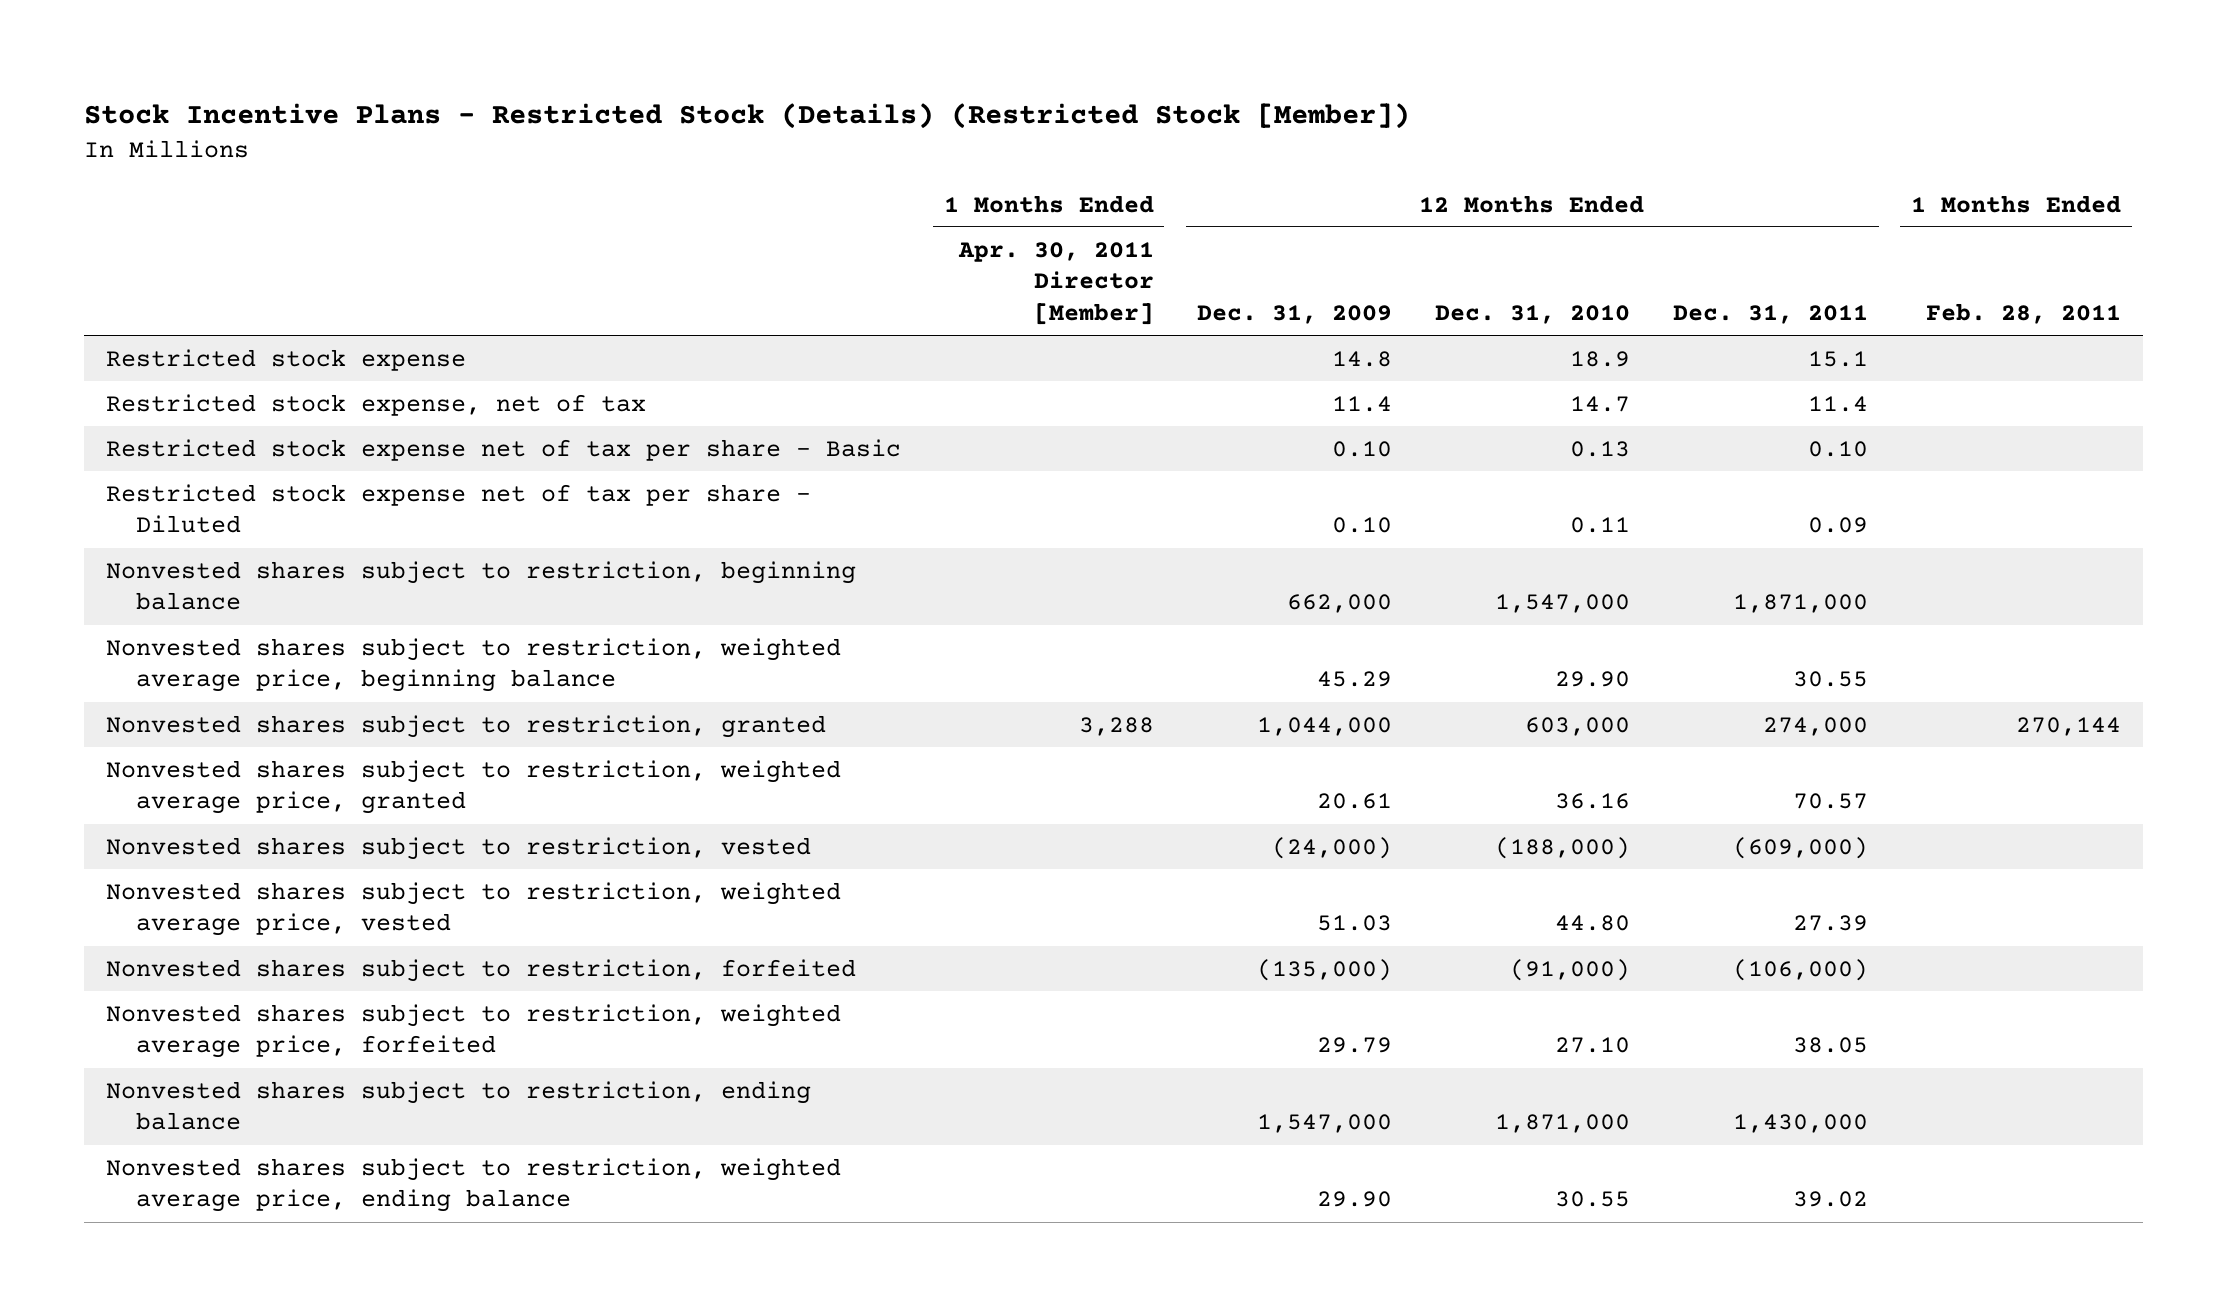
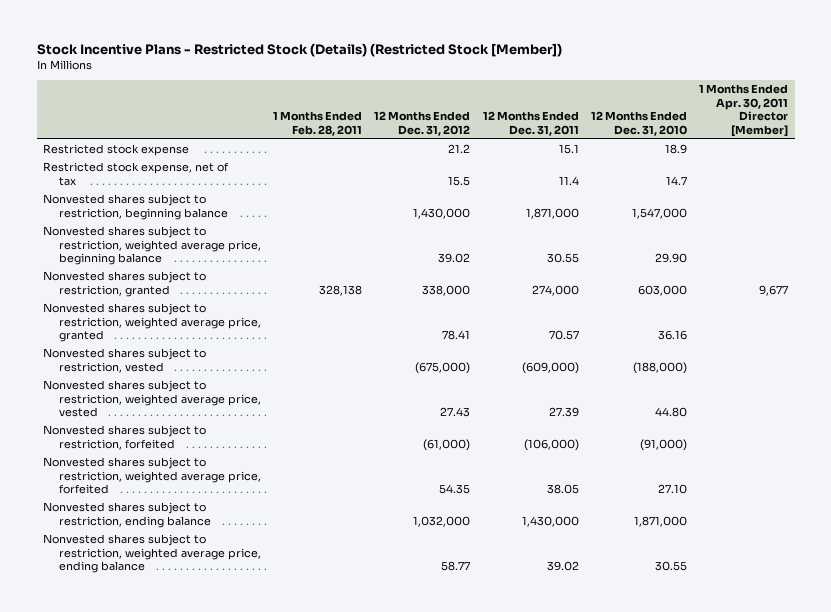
- | 1 Months Ended Apr. 30, 2011 Director [Member] | 12 Months Ended Dec. 31, 2009 | 12 Months Ended Dec. 31, 2010 | 12 Months Ended Dec. 31, 2011 | 1 Months Ended Feb. 28, 2011
+ | 1 Months Ended Feb. 28, 2011 | 12 Months Ended Dec. 31, 2012 | 12 Months Ended Dec. 31, 2011 | 12 Months Ended Dec. 31, 2010 | 1 Months Ended Apr. 30, 2011 Director [Member]
- Restricted stock expense net of tax per share - Basic | | 0.10 | 0.13 | 0.10 |
- Restricted stock expense net of tax per share - Diluted | | 0.10 | 0.11 | 0.09 |
- Nonvested shares subject to restriction, granted | 3,288 | 1,044,000 | 603,000 | 274,000 | 270,144
+ Nonvested shares subject to restriction, granted | 328,138 | 338,000 | 274,000 | 603,000 | 9,677

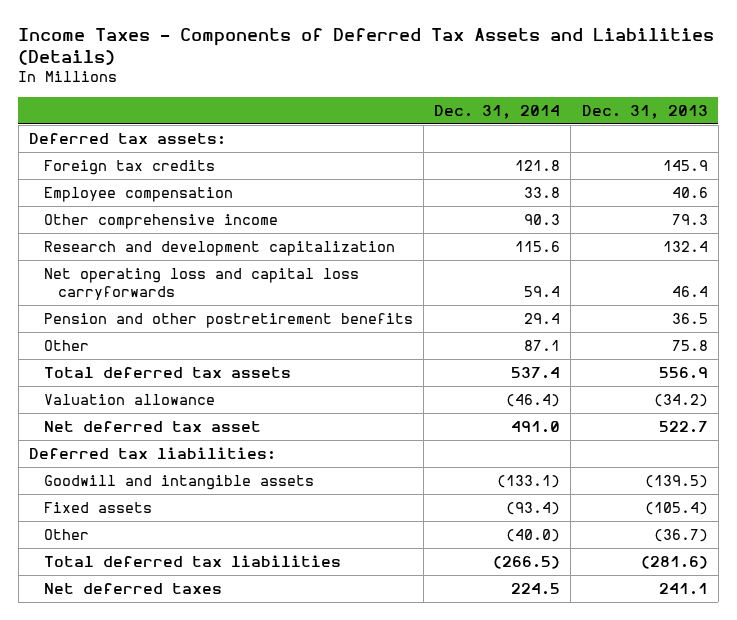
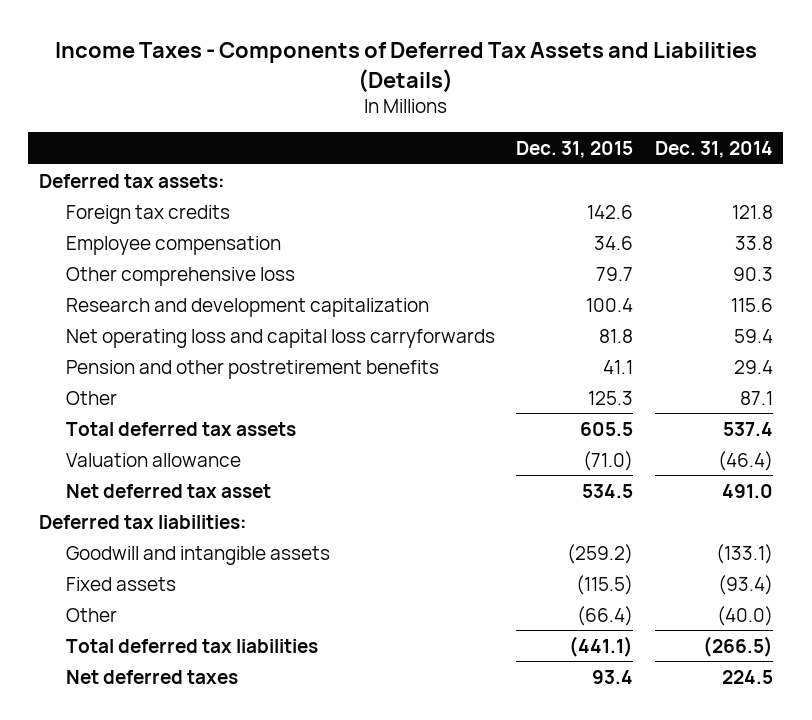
- | Dec. 31, 2014 | Dec. 31, 2013
+ | Dec. 31, 2015 | Dec. 31, 2014
- Other comprehensive income | 90.3 | 79.3
+ Other comprehensive loss | 79.7 | 90.3

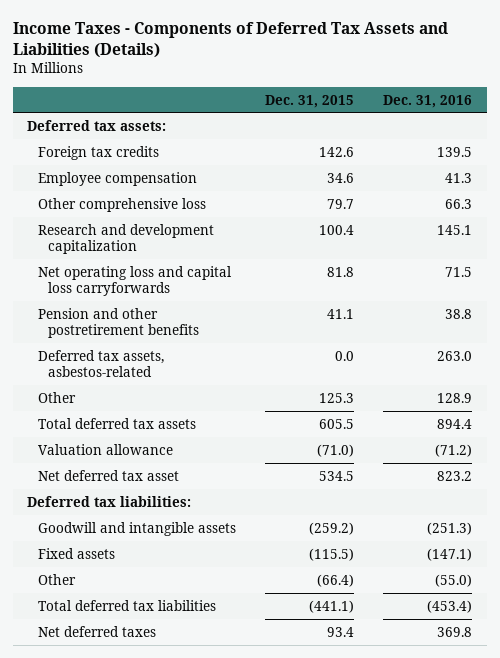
- | Dec. 31, 2015 | Dec. 31, 2014
+ | Dec. 31, 2015 | Dec. 31, 2016
+ Deferred tax assets, asbestos-related | 0.0 | 263.0

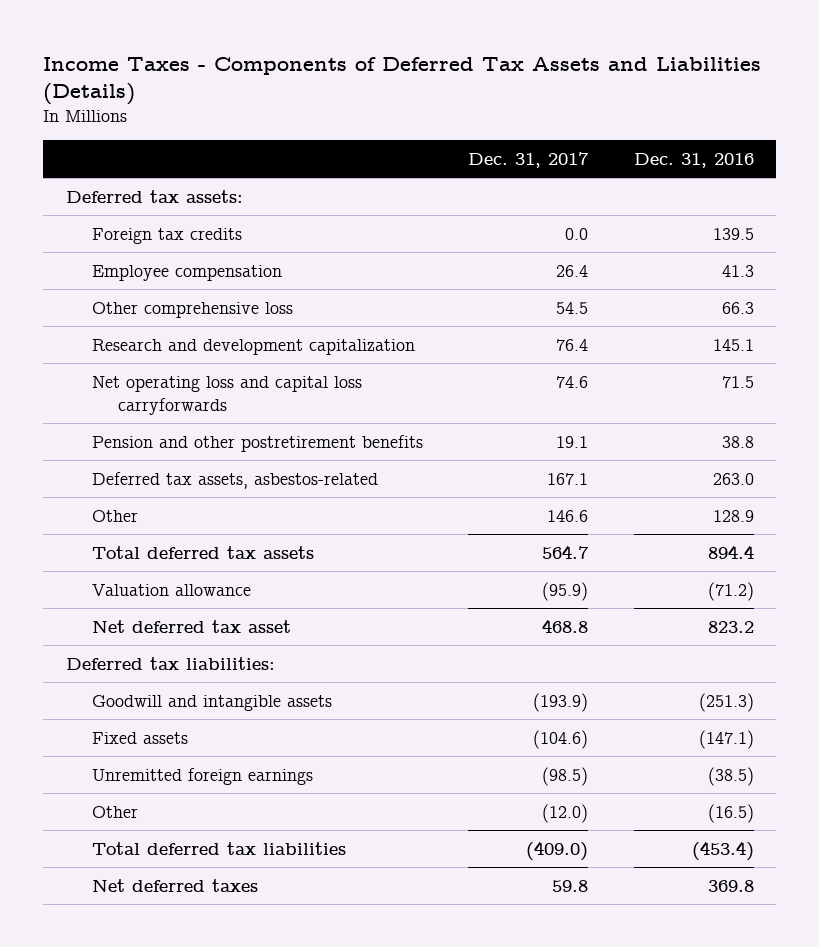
- | Dec. 31, 2015 | Dec. 31, 2016
+ | Dec. 31, 2017 | Dec. 31, 2016
- Other | (66.4) | (55.0)
+ Unremitted foreign earnings | (98.5) | (38.5)
+ Other | (12.0) | (16.5)

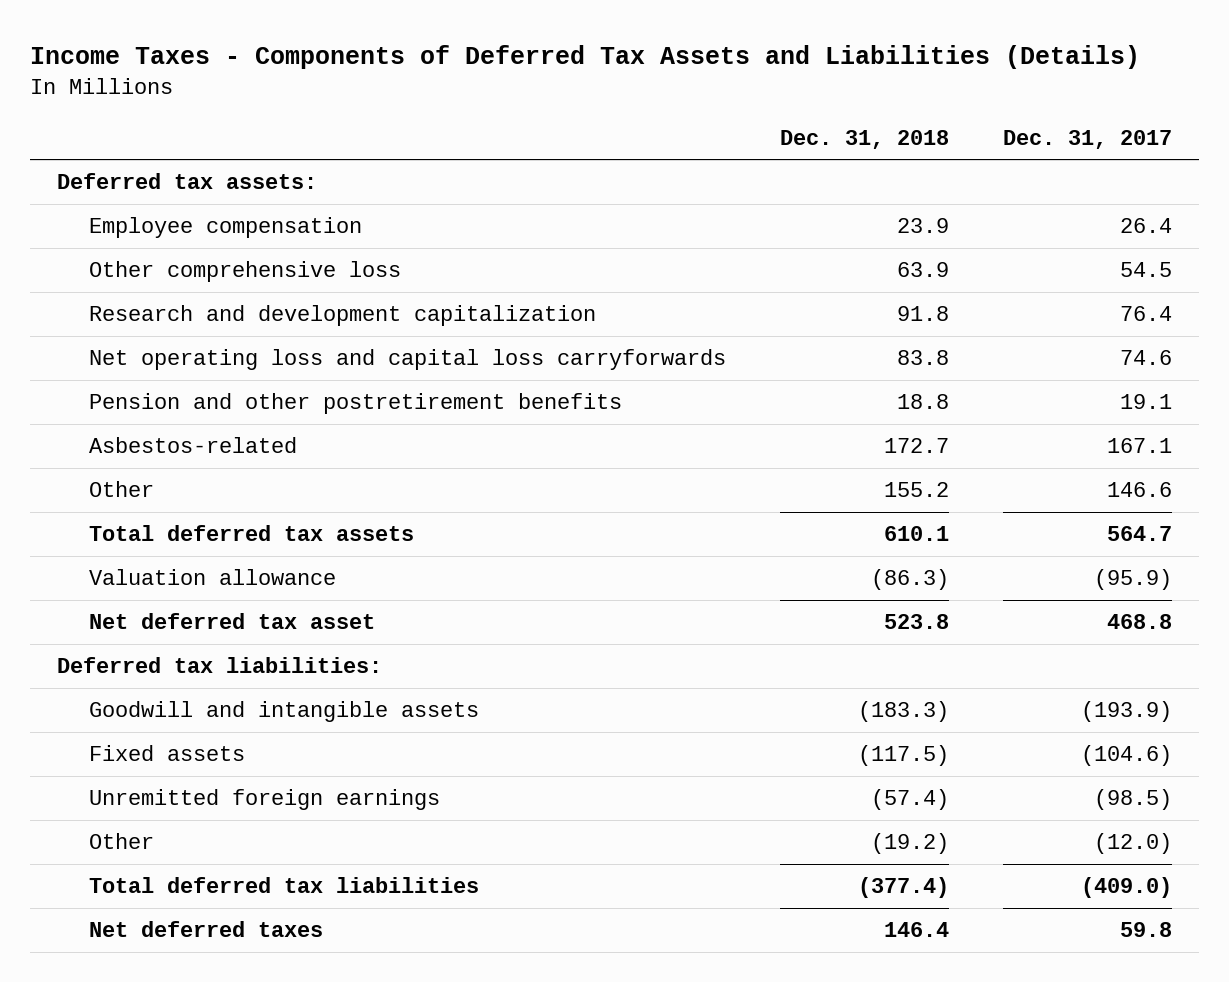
- | Dec. 31, 2017 | Dec. 31, 2016
+ | Dec. 31, 2018 | Dec. 31, 2017
- Foreign tax credits | 0.0 | 139.5
- Deferred tax assets, asbestos-related | 167.1 | 263.0
+ Asbestos-related | 172.7 | 167.1

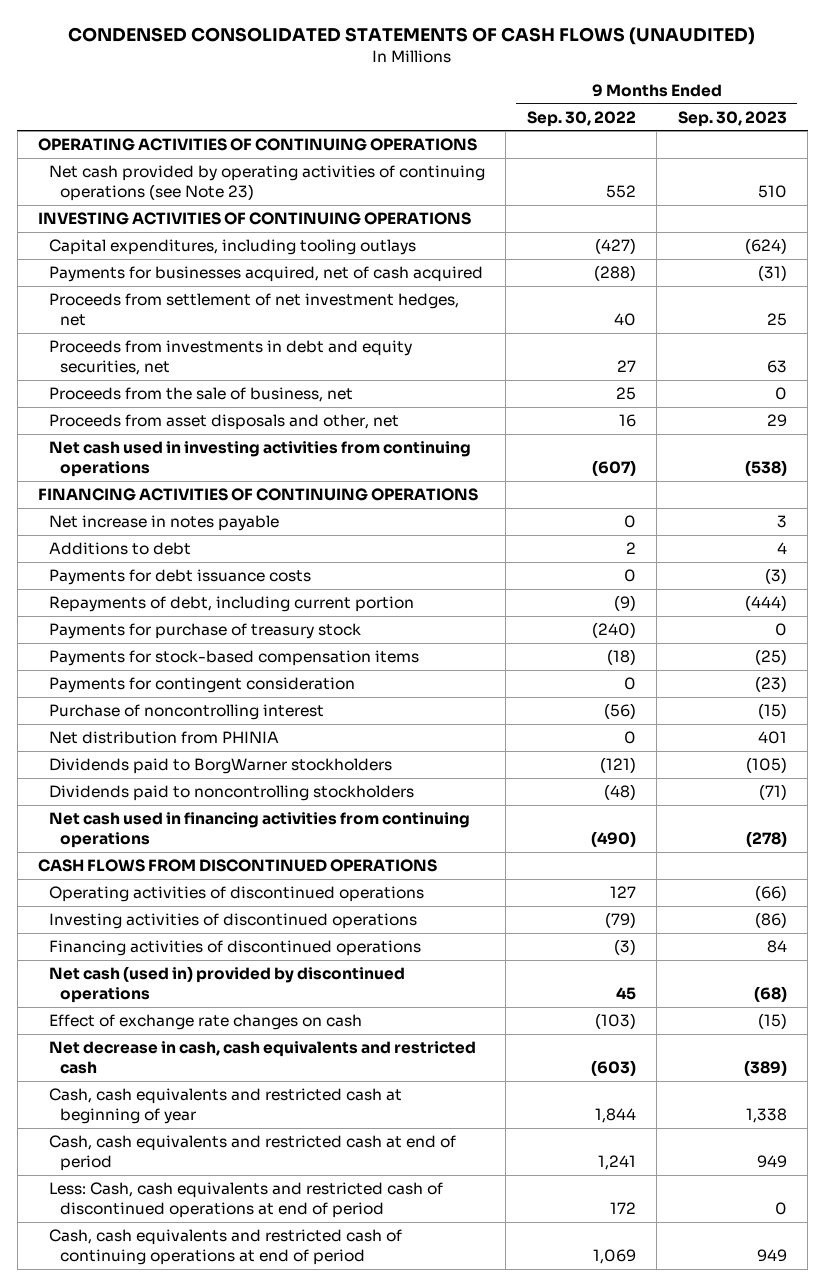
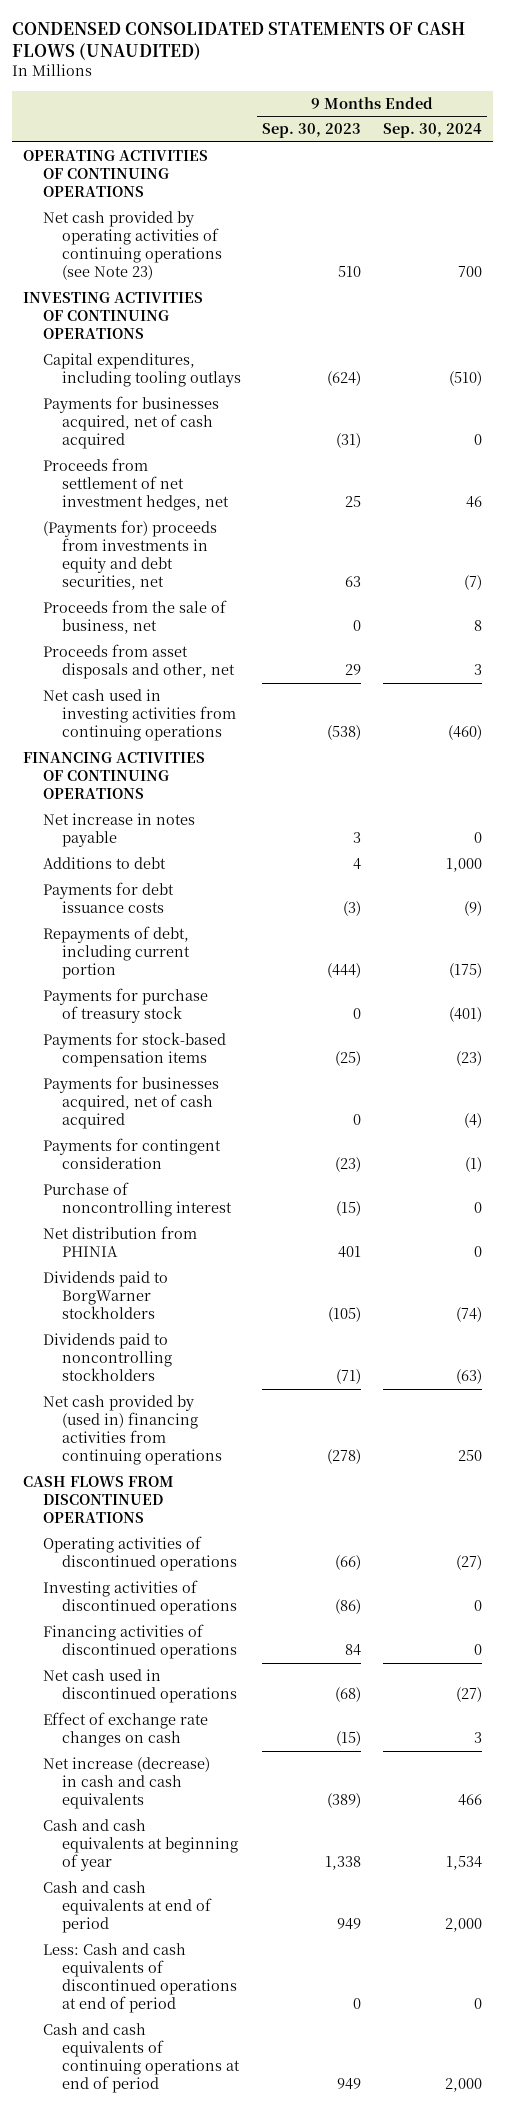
- | 9 Months Ended Sep. 30, 2022 | 9 Months Ended Sep. 30, 2023
+ | 9 Months Ended Sep. 30, 2023 | 9 Months Ended Sep. 30, 2024
- Proceeds from investments in debt and equity securities, net | 27 | 63
+ (Payments for) proceeds from investments in equity and debt securities, net | 63 | (7)
+ Payments for businesses acquired, net of cash acquired | 0 | (4)
- Net cash used in financing activities from continuing operations | (490) | (278)
+ Net cash provided by (used in) financing activities from continuing operations | (278) | 250
- Net cash (used in) provided by discontinued operations | 45 | (68)
+ Net cash used in discontinued operations | (68) | (27)
- Net decrease in cash, cash equivalents and restricted cash | (603) | (389)
- Cash, cash equivalents and restricted cash at beginning of year | 1,844 | 1,338
- Cash, cash equivalents and restricted cash at end of period | 1,241 | 949
- Less: Cash, cash equivalents and restricted cash of discontinued operations at end of period | 172 | 0
- Cash, cash equivalents and restricted cash of continuing operations at end of period | 1,069 | 949
+ Net increase (decrease) in cash and cash equivalents | (389) | 466
+ Cash and cash equivalents at beginning of year | 1,338 | 1,534
+ Cash and cash equivalents at end of period | 949 | 2,000
+ Less: Cash and cash equivalents of discontinued operations at end of period | 0 | 0
+ Cash and cash equivalents of continuing operations at end of period | 949 | 2,000

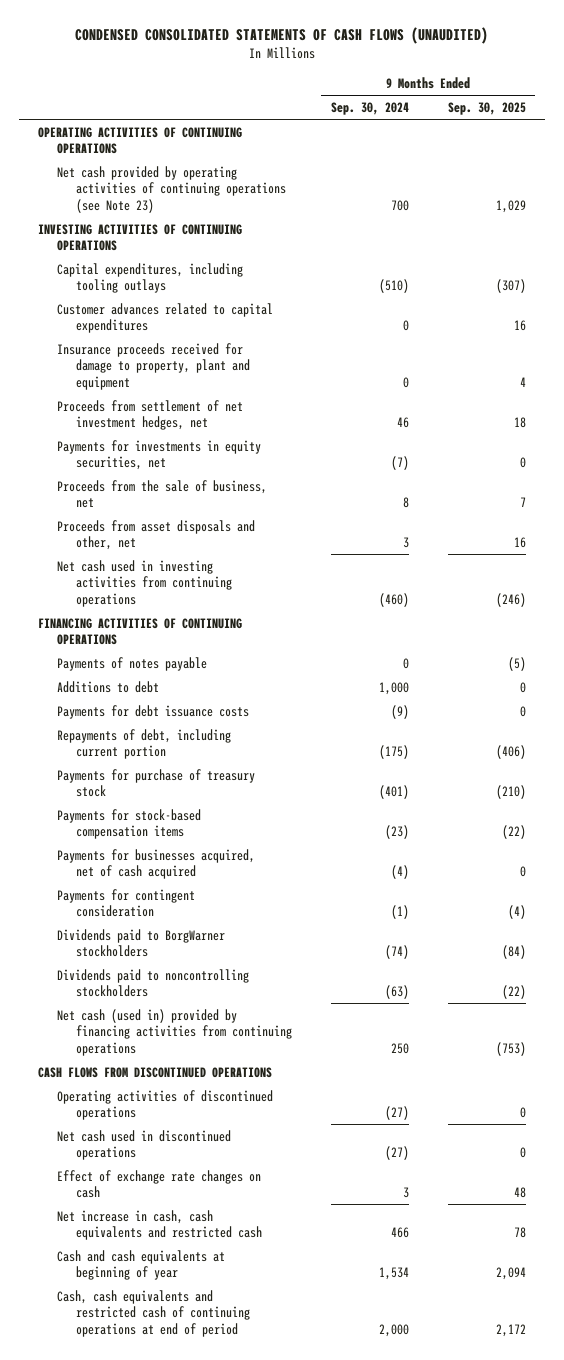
- | 9 Months Ended Sep. 30, 2023 | 9 Months Ended Sep. 30, 2024
+ | 9 Months Ended Sep. 30, 2024 | 9 Months Ended Sep. 30, 2025
- Payments for businesses acquired, net of cash acquired | (31) | 0
+ Customer advances related to capital expenditures | 0 | 16
+ Insurance proceeds received for damage to property, plant and equipment | 0 | 4
- (Payments for) proceeds from investments in equity and debt securities, net | 63 | (7)
+ Payments for investments in equity securities, net | (7) | 0
- Net increase in notes payable | 3 | 0
+ Payments of notes payable | 0 | (5)
- Purchase of noncontrolling interest | (15) | 0
- Net distribution from PHINIA | 401 | 0
- Net cash provided by (used in) financing activities from continuing operations | (278) | 250
+ Net cash (used in) provided by financing activities from continuing operations | 250 | (753)
- Investing activities of discontinued operations | (86) | 0
- Financing activities of discontinued operations | 84 | 0
- Net increase (decrease) in cash and cash equivalents | (389) | 466
+ Net increase in cash, cash equivalents and restricted cash | 466 | 78
- Cash and cash equivalents at end of period | 949 | 2,000
- Less: Cash and cash equivalents of discontinued operations at end of period | 0 | 0
- Cash and cash equivalents of continuing operations at end of period | 949 | 2,000
+ Cash, cash equivalents and restricted cash of continuing operations at end of period | 2,000 | 2,172

